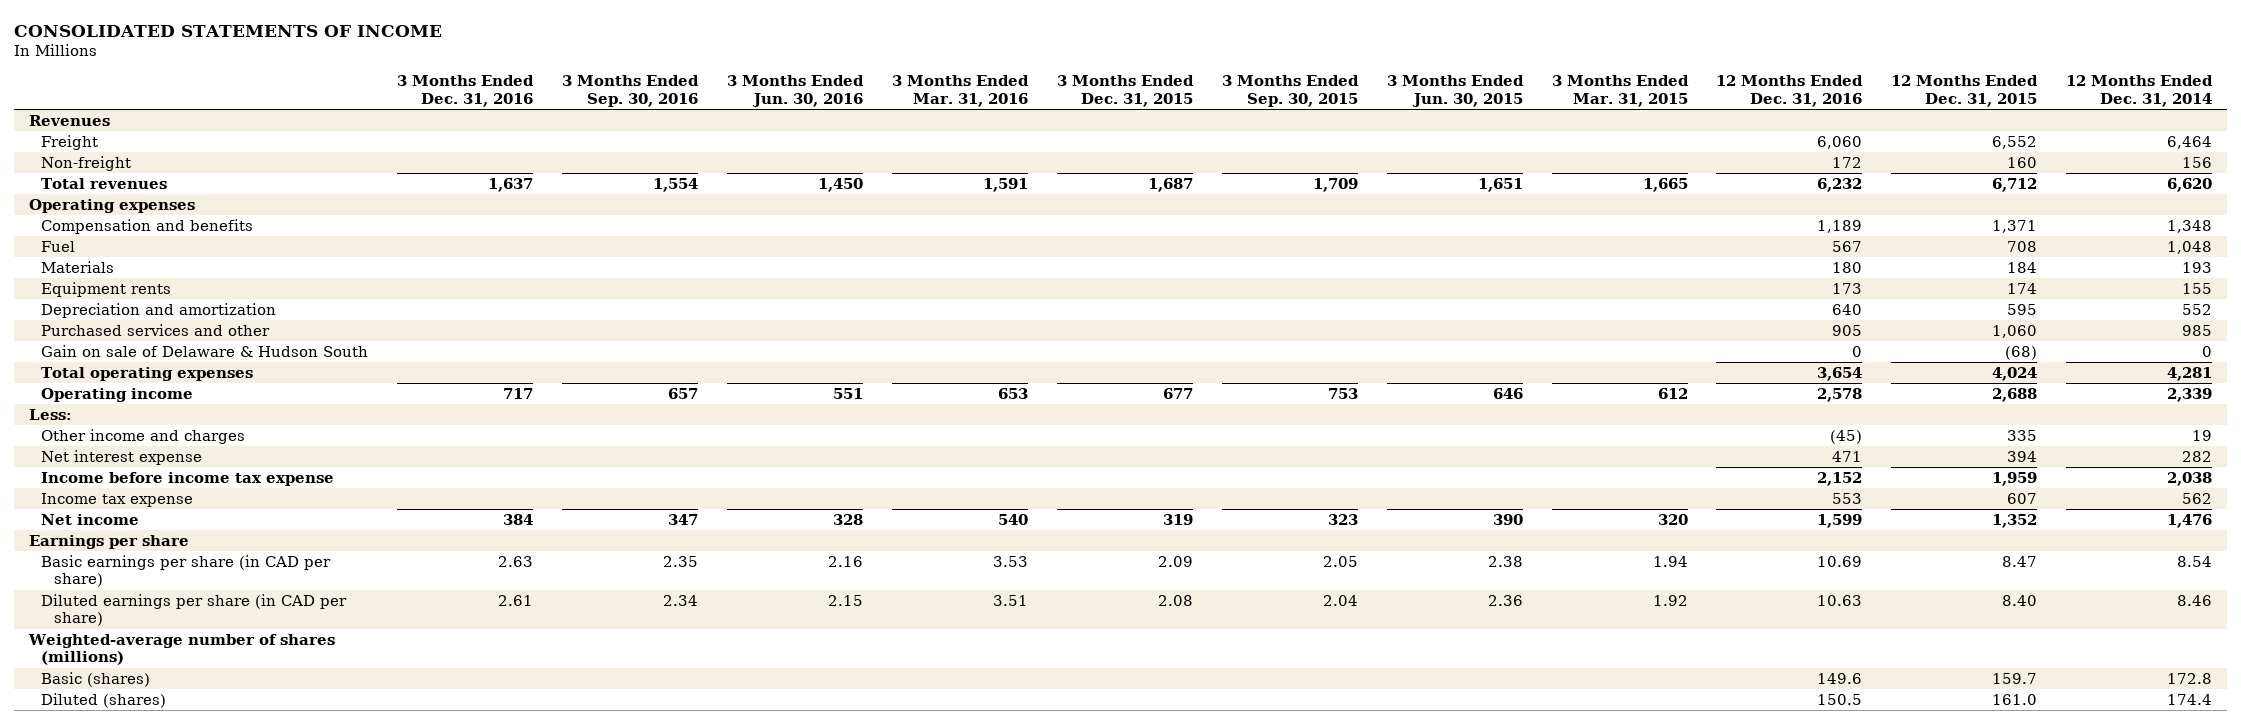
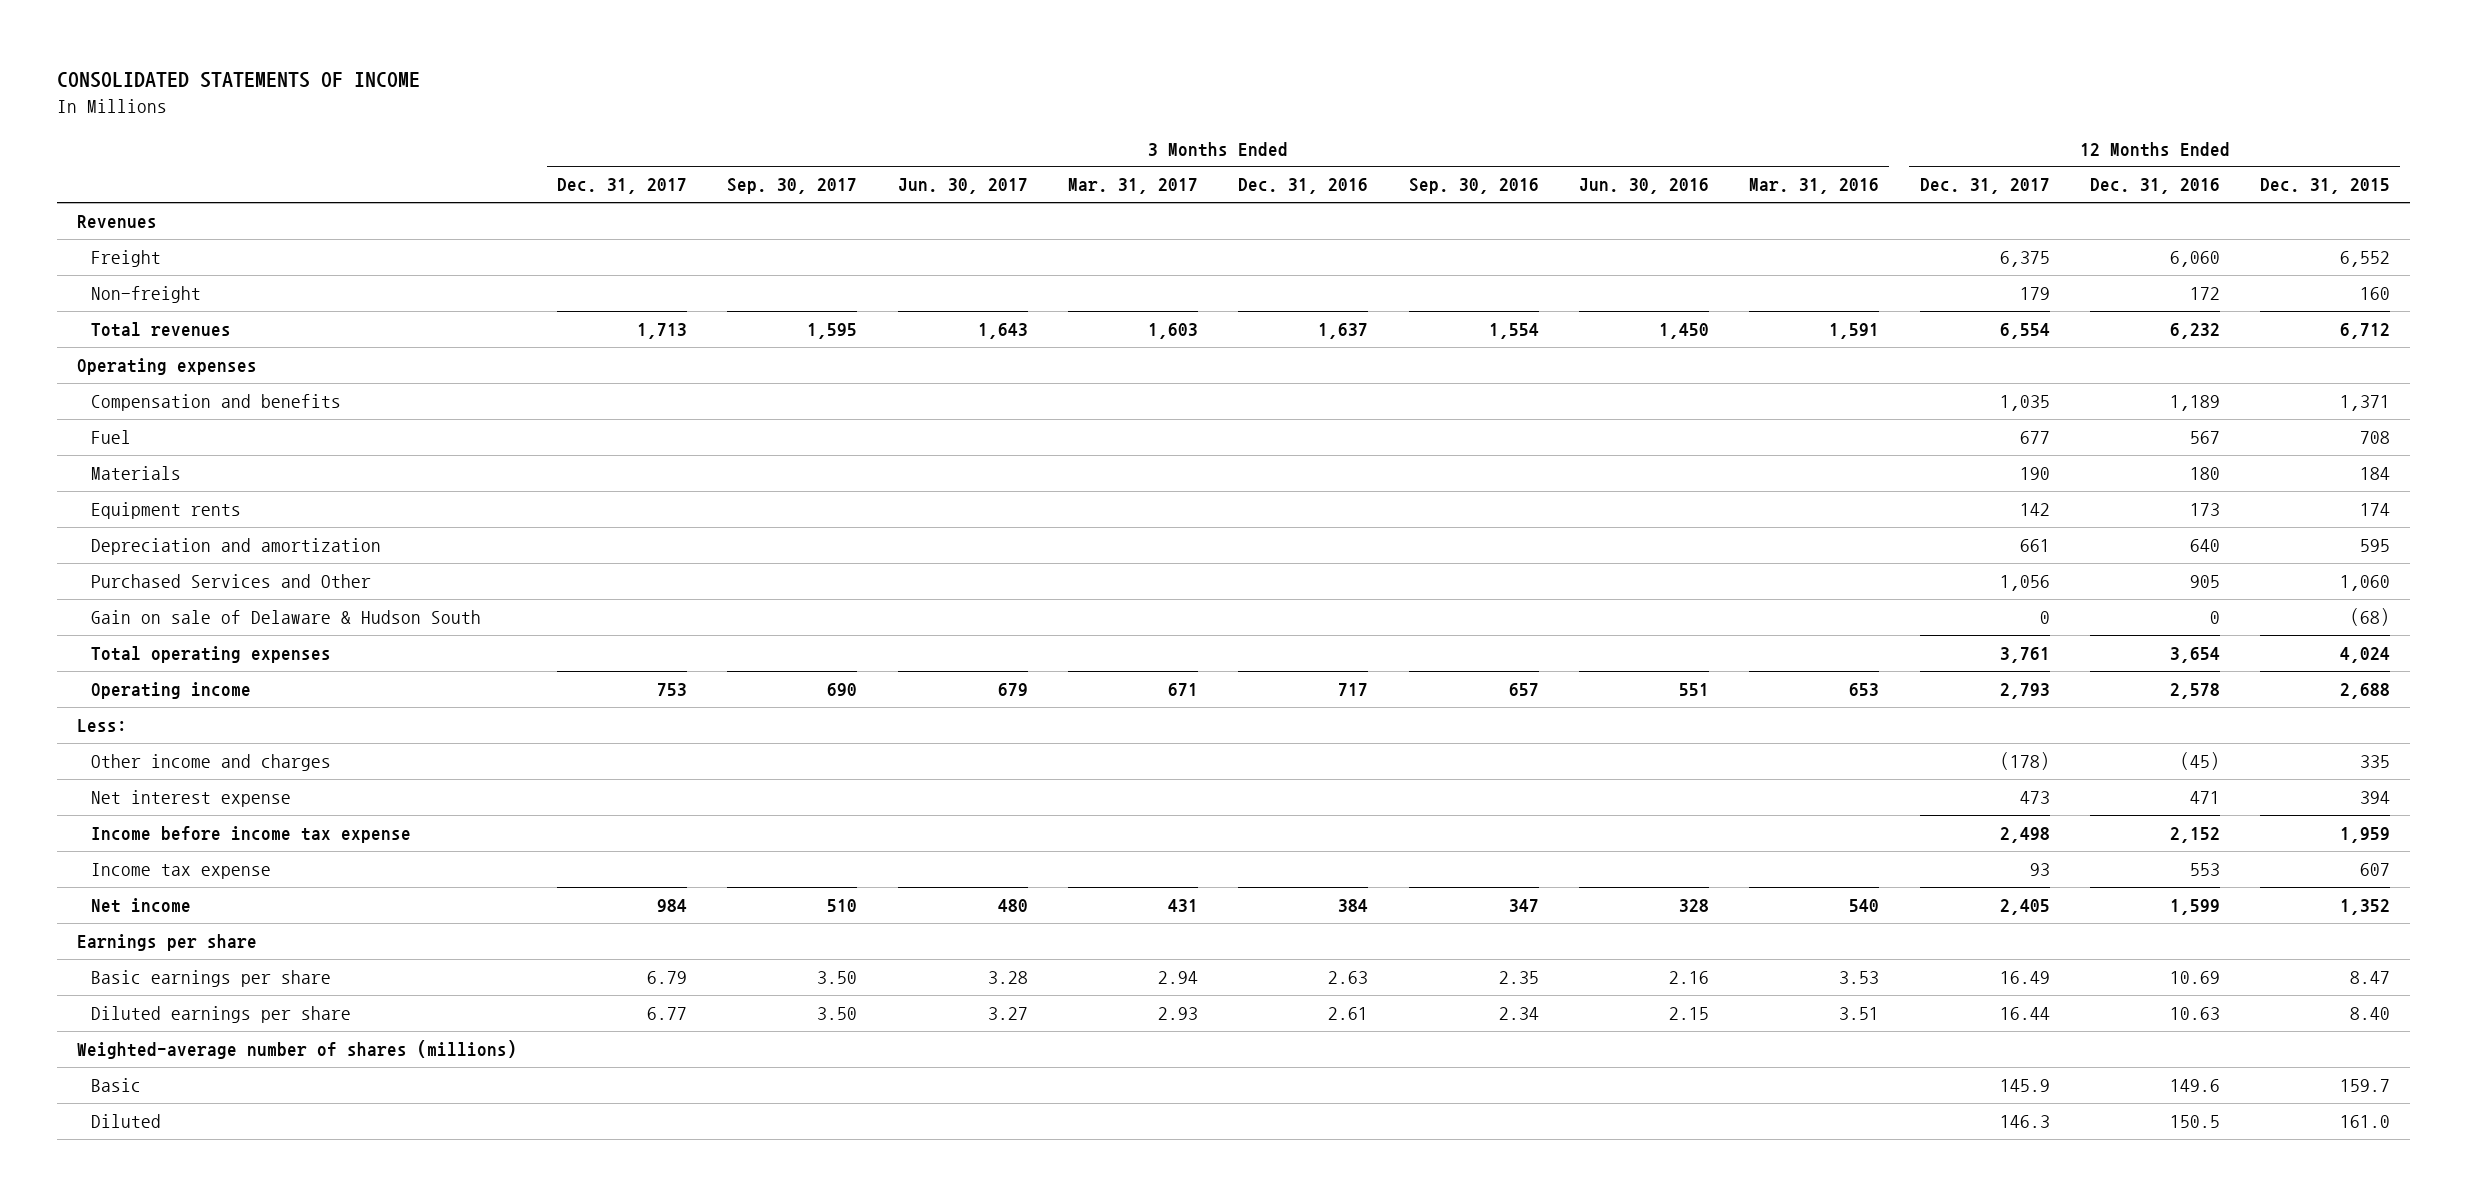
- | 3 Months Ended Dec. 31, 2016 | 3 Months Ended Sep. 30, 2016 | 3 Months Ended Jun. 30, 2016 | 3 Months Ended Mar. 31, 2016 | 3 Months Ended Dec. 31, 2015 | 3 Months Ended Sep. 30, 2015 | 3 Months Ended Jun. 30, 2015 | 3 Months Ended Mar. 31, 2015 | 12 Months Ended Dec. 31, 2016 | 12 Months Ended Dec. 31, 2015 | 12 Months Ended Dec. 31, 2014
+ | 3 Months Ended Dec. 31, 2017 | 3 Months Ended Sep. 30, 2017 | 3 Months Ended Jun. 30, 2017 | 3 Months Ended Mar. 31, 2017 | 3 Months Ended Dec. 31, 2016 | 3 Months Ended Sep. 30, 2016 | 3 Months Ended Jun. 30, 2016 | 3 Months Ended Mar. 31, 2016 | 12 Months Ended Dec. 31, 2017 | 12 Months Ended Dec. 31, 2016 | 12 Months Ended Dec. 31, 2015
- Purchased services and other | | | | | | | | | 905 | 1,060 | 985
+ Purchased Services and Other | | | | | | | | | 1,056 | 905 | 1,060
- Basic earnings per share (in CAD per share) | 2.63 | 2.35 | 2.16 | 3.53 | 2.09 | 2.05 | 2.38 | 1.94 | 10.69 | 8.47 | 8.54
- Diluted earnings per share (in CAD per share) | 2.61 | 2.34 | 2.15 | 3.51 | 2.08 | 2.04 | 2.36 | 1.92 | 10.63 | 8.40 | 8.46
+ Basic earnings per share | 6.79 | 3.50 | 3.28 | 2.94 | 2.63 | 2.35 | 2.16 | 3.53 | 16.49 | 10.69 | 8.47
+ Diluted earnings per share | 6.77 | 3.50 | 3.27 | 2.93 | 2.61 | 2.34 | 2.15 | 3.51 | 16.44 | 10.63 | 8.40
- Basic (shares) | | | | | | | | | 149.6 | 159.7 | 172.8
- Diluted (shares) | | | | | | | | | 150.5 | 161.0 | 174.4
+ Basic | | | | | | | | | 145.9 | 149.6 | 159.7
+ Diluted | | | | | | | | | 146.3 | 150.5 | 161.0

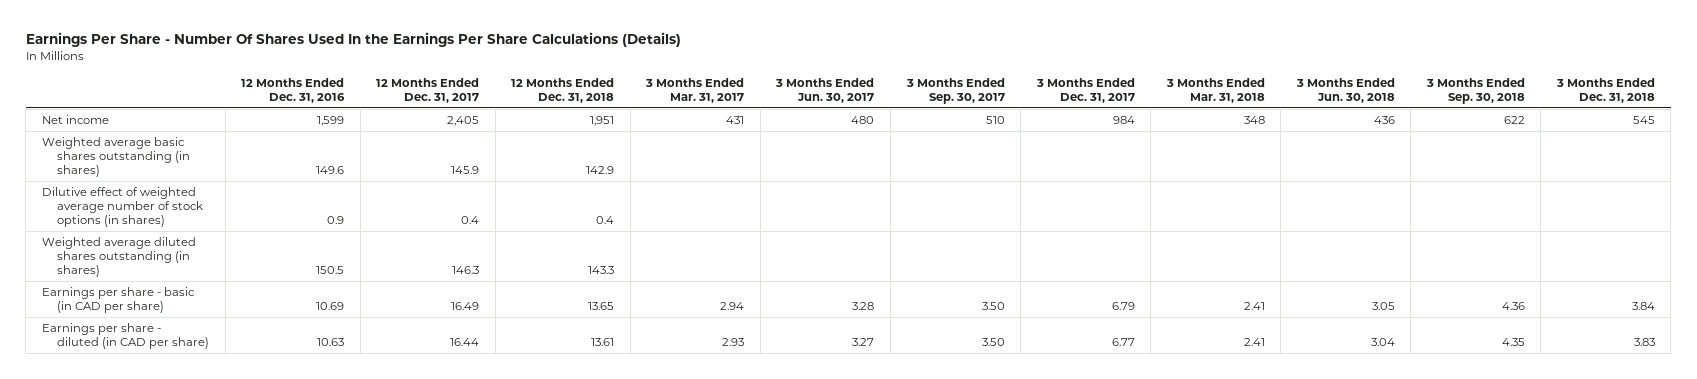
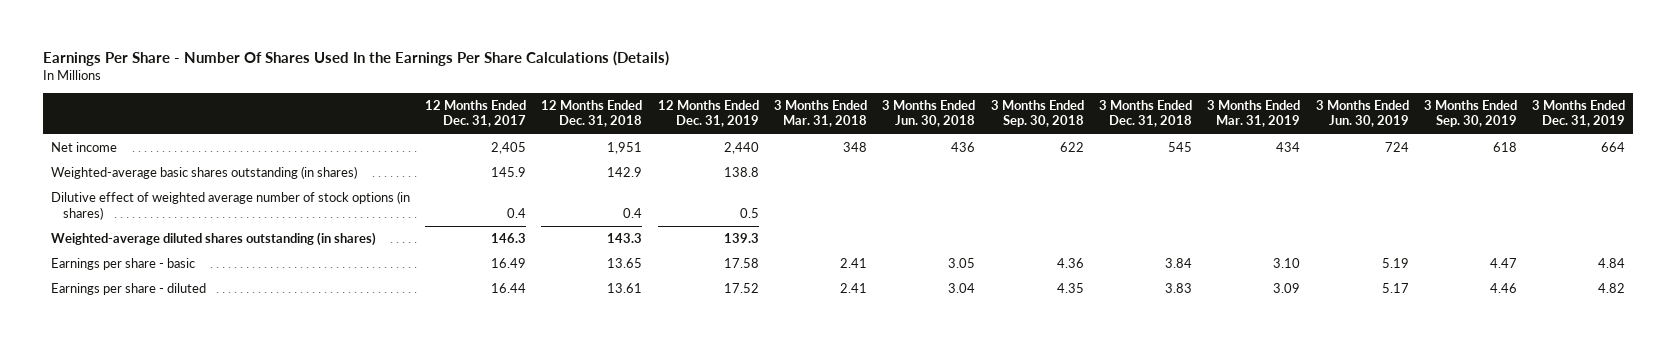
- | 12 Months Ended Dec. 31, 2016 | 12 Months Ended Dec. 31, 2017 | 12 Months Ended Dec. 31, 2018 | 3 Months Ended Mar. 31, 2017 | 3 Months Ended Jun. 30, 2017 | 3 Months Ended Sep. 30, 2017 | 3 Months Ended Dec. 31, 2017 | 3 Months Ended Mar. 31, 2018 | 3 Months Ended Jun. 30, 2018 | 3 Months Ended Sep. 30, 2018 | 3 Months Ended Dec. 31, 2018
+ | 12 Months Ended Dec. 31, 2017 | 12 Months Ended Dec. 31, 2018 | 12 Months Ended Dec. 31, 2019 | 3 Months Ended Mar. 31, 2018 | 3 Months Ended Jun. 30, 2018 | 3 Months Ended Sep. 30, 2018 | 3 Months Ended Dec. 31, 2018 | 3 Months Ended Mar. 31, 2019 | 3 Months Ended Jun. 30, 2019 | 3 Months Ended Sep. 30, 2019 | 3 Months Ended Dec. 31, 2019
- Weighted average basic shares outstanding (in shares) | 149.6 | 145.9 | 142.9 | | | | | | | |
+ Weighted-average basic shares outstanding (in shares) | 145.9 | 142.9 | 138.8 | | | | | | | |
- Weighted average diluted shares outstanding (in shares) | 150.5 | 146.3 | 143.3 | | | | | | | |
- Earnings per share - basic (in CAD per share) | 10.69 | 16.49 | 13.65 | 2.94 | 3.28 | 3.50 | 6.79 | 2.41 | 3.05 | 4.36 | 3.84
- Earnings per share - diluted (in CAD per share) | 10.63 | 16.44 | 13.61 | 2.93 | 3.27 | 3.50 | 6.77 | 2.41 | 3.04 | 4.35 | 3.83
+ Weighted-average diluted shares outstanding (in shares) | 146.3 | 143.3 | 139.3 | | | | | | | |
+ Earnings per share - basic | 16.49 | 13.65 | 17.58 | 2.41 | 3.05 | 4.36 | 3.84 | 3.10 | 5.19 | 4.47 | 4.84
+ Earnings per share - diluted | 16.44 | 13.61 | 17.52 | 2.41 | 3.04 | 4.35 | 3.83 | 3.09 | 5.17 | 4.46 | 4.82

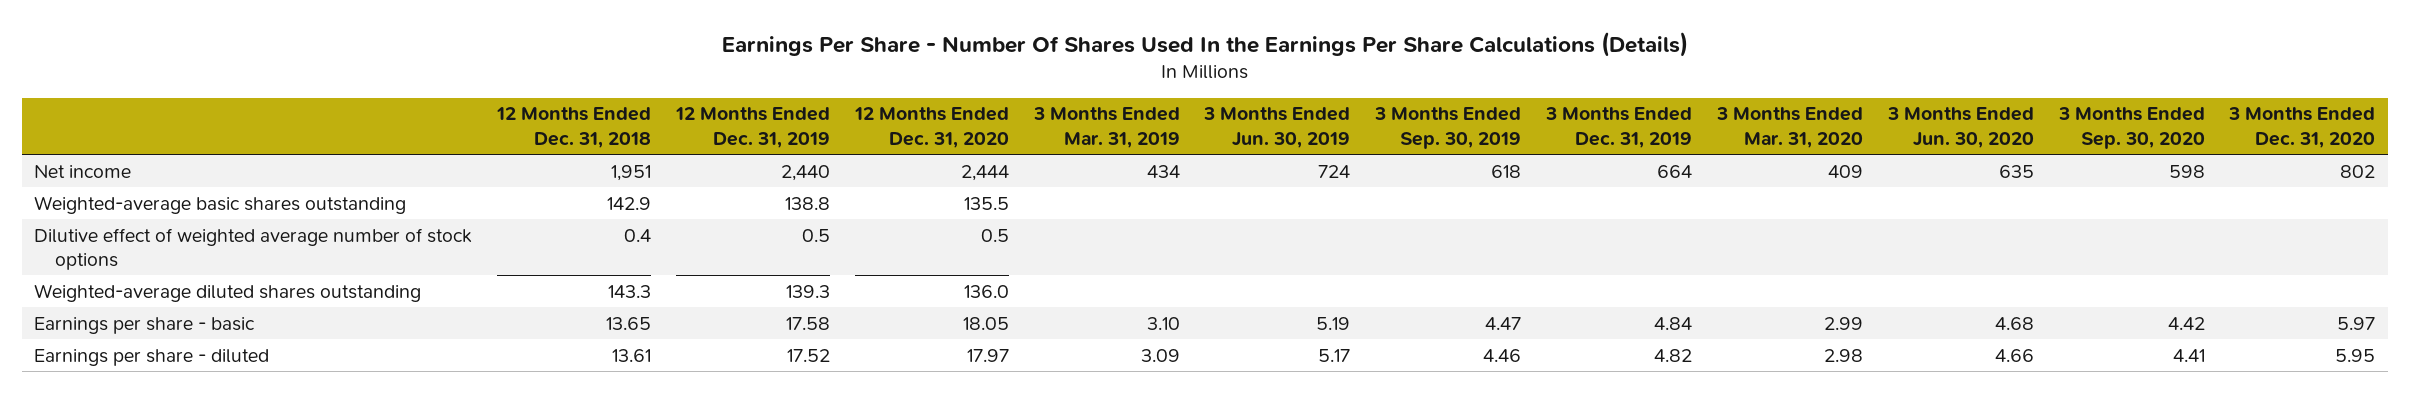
- | 12 Months Ended Dec. 31, 2017 | 12 Months Ended Dec. 31, 2018 | 12 Months Ended Dec. 31, 2019 | 3 Months Ended Mar. 31, 2018 | 3 Months Ended Jun. 30, 2018 | 3 Months Ended Sep. 30, 2018 | 3 Months Ended Dec. 31, 2018 | 3 Months Ended Mar. 31, 2019 | 3 Months Ended Jun. 30, 2019 | 3 Months Ended Sep. 30, 2019 | 3 Months Ended Dec. 31, 2019
+ | 12 Months Ended Dec. 31, 2018 | 12 Months Ended Dec. 31, 2019 | 12 Months Ended Dec. 31, 2020 | 3 Months Ended Mar. 31, 2019 | 3 Months Ended Jun. 30, 2019 | 3 Months Ended Sep. 30, 2019 | 3 Months Ended Dec. 31, 2019 | 3 Months Ended Mar. 31, 2020 | 3 Months Ended Jun. 30, 2020 | 3 Months Ended Sep. 30, 2020 | 3 Months Ended Dec. 31, 2020
- Weighted-average basic shares outstanding (in shares) | 145.9 | 142.9 | 138.8 | | | | | | | |
- Dilutive effect of weighted average number of stock options (in shares) | 0.4 | 0.4 | 0.5 | | | | | | | |
- Weighted-average diluted shares outstanding (in shares) | 146.3 | 143.3 | 139.3 | | | | | | | |
+ Weighted-average basic shares outstanding | 142.9 | 138.8 | 135.5 | | | | | | | |
+ Dilutive effect of weighted average number of stock options | 0.4 | 0.5 | 0.5 | | | | | | | |
+ Weighted-average diluted shares outstanding | 143.3 | 139.3 | 136.0 | | | | | | | |

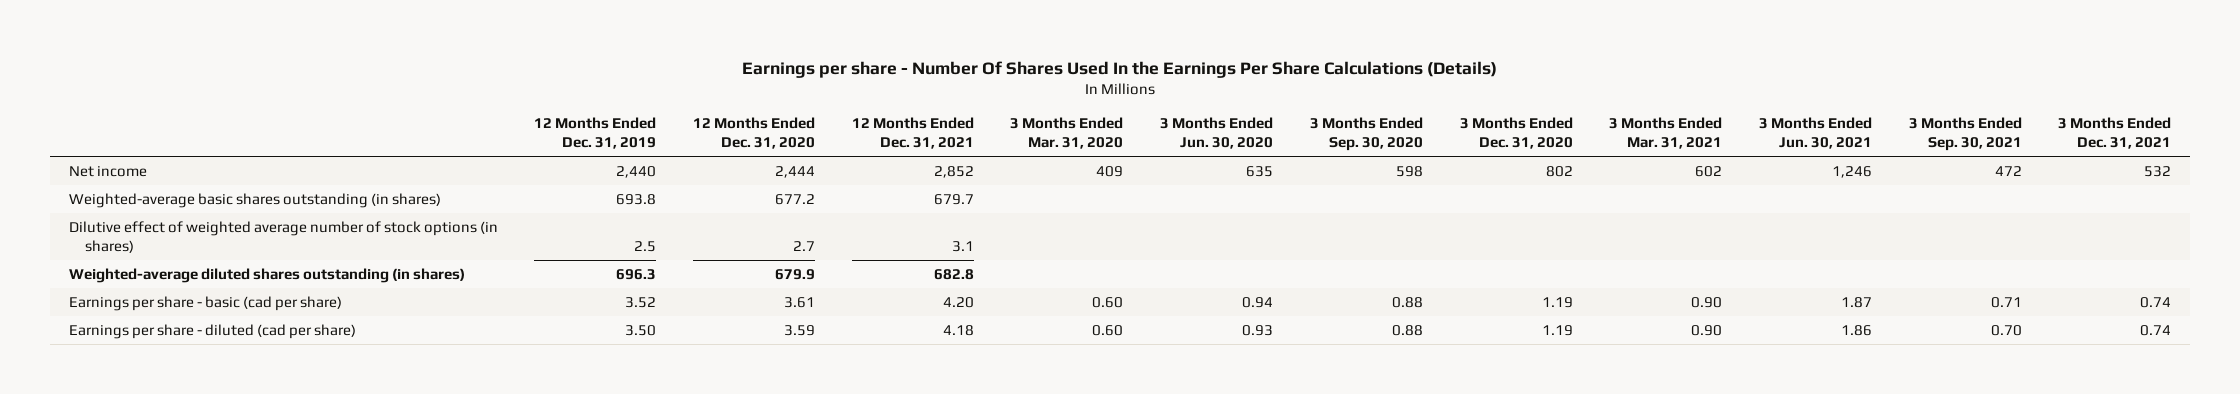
- Earnings Per Share - Number Of Shares Used In the Earnings Per Share Calculations (Details)
+ Earnings per share - Number Of Shares Used In the Earnings Per Share Calculations (Details)
- | 12 Months Ended Dec. 31, 2018 | 12 Months Ended Dec. 31, 2019 | 12 Months Ended Dec. 31, 2020 | 3 Months Ended Mar. 31, 2019 | 3 Months Ended Jun. 30, 2019 | 3 Months Ended Sep. 30, 2019 | 3 Months Ended Dec. 31, 2019 | 3 Months Ended Mar. 31, 2020 | 3 Months Ended Jun. 30, 2020 | 3 Months Ended Sep. 30, 2020 | 3 Months Ended Dec. 31, 2020
+ | 12 Months Ended Dec. 31, 2019 | 12 Months Ended Dec. 31, 2020 | 12 Months Ended Dec. 31, 2021 | 3 Months Ended Mar. 31, 2020 | 3 Months Ended Jun. 30, 2020 | 3 Months Ended Sep. 30, 2020 | 3 Months Ended Dec. 31, 2020 | 3 Months Ended Mar. 31, 2021 | 3 Months Ended Jun. 30, 2021 | 3 Months Ended Sep. 30, 2021 | 3 Months Ended Dec. 31, 2021
- Weighted-average basic shares outstanding | 142.9 | 138.8 | 135.5 | | | | | | | |
- Dilutive effect of weighted average number of stock options | 0.4 | 0.5 | 0.5 | | | | | | | |
- Weighted-average diluted shares outstanding | 143.3 | 139.3 | 136.0 | | | | | | | |
- Earnings per share - basic | 13.65 | 17.58 | 18.05 | 3.10 | 5.19 | 4.47 | 4.84 | 2.99 | 4.68 | 4.42 | 5.97
- Earnings per share - diluted | 13.61 | 17.52 | 17.97 | 3.09 | 5.17 | 4.46 | 4.82 | 2.98 | 4.66 | 4.41 | 5.95
+ Weighted-average basic shares outstanding (in shares) | 693.8 | 677.2 | 679.7 | | | | | | | |
+ Dilutive effect of weighted average number of stock options (in shares) | 2.5 | 2.7 | 3.1 | | | | | | | |
+ Weighted-average diluted shares outstanding (in shares) | 696.3 | 679.9 | 682.8 | | | | | | | |
+ Earnings per share - basic (cad per share) | 3.52 | 3.61 | 4.20 | 0.60 | 0.94 | 0.88 | 1.19 | 0.90 | 1.87 | 0.71 | 0.74
+ Earnings per share - diluted (cad per share) | 3.50 | 3.59 | 4.18 | 0.60 | 0.93 | 0.88 | 1.19 | 0.90 | 1.86 | 0.70 | 0.74

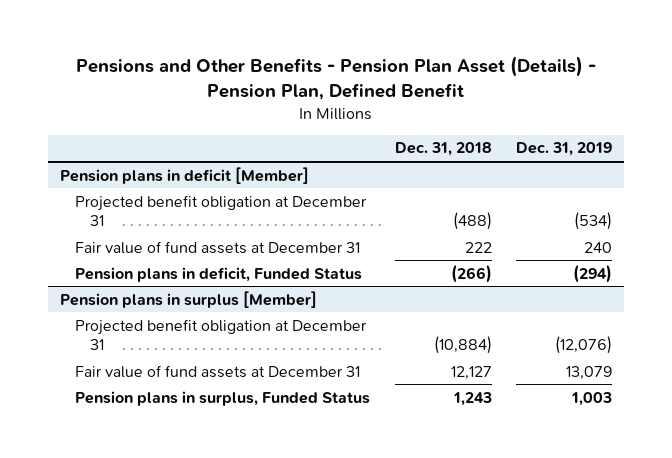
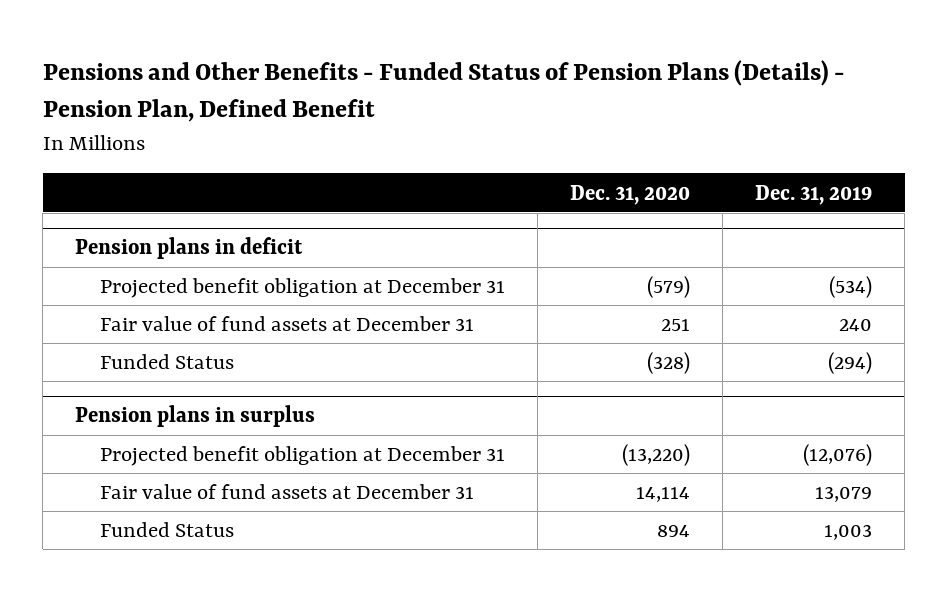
- Pensions and Other Benefits - Pension Plan Asset (Details) - Pension Plan, Defined Benefit
+ Pensions and Other Benefits - Funded Status of Pension Plans (Details) - Pension Plan, Defined Benefit
- | Dec. 31, 2018 | Dec. 31, 2019
+ | Dec. 31, 2020 | Dec. 31, 2019
- Pension plans in deficit [Member]
+ Pension plans in deficit
- Pension plans in deficit, Funded Status | (266) | (294)
- Pension plans in surplus [Member]
+ Funded Status | (328) | (294)
+ Pension plans in surplus
- Pension plans in surplus, Funded Status | 1,243 | 1,003
+ Funded Status | 894 | 1,003

